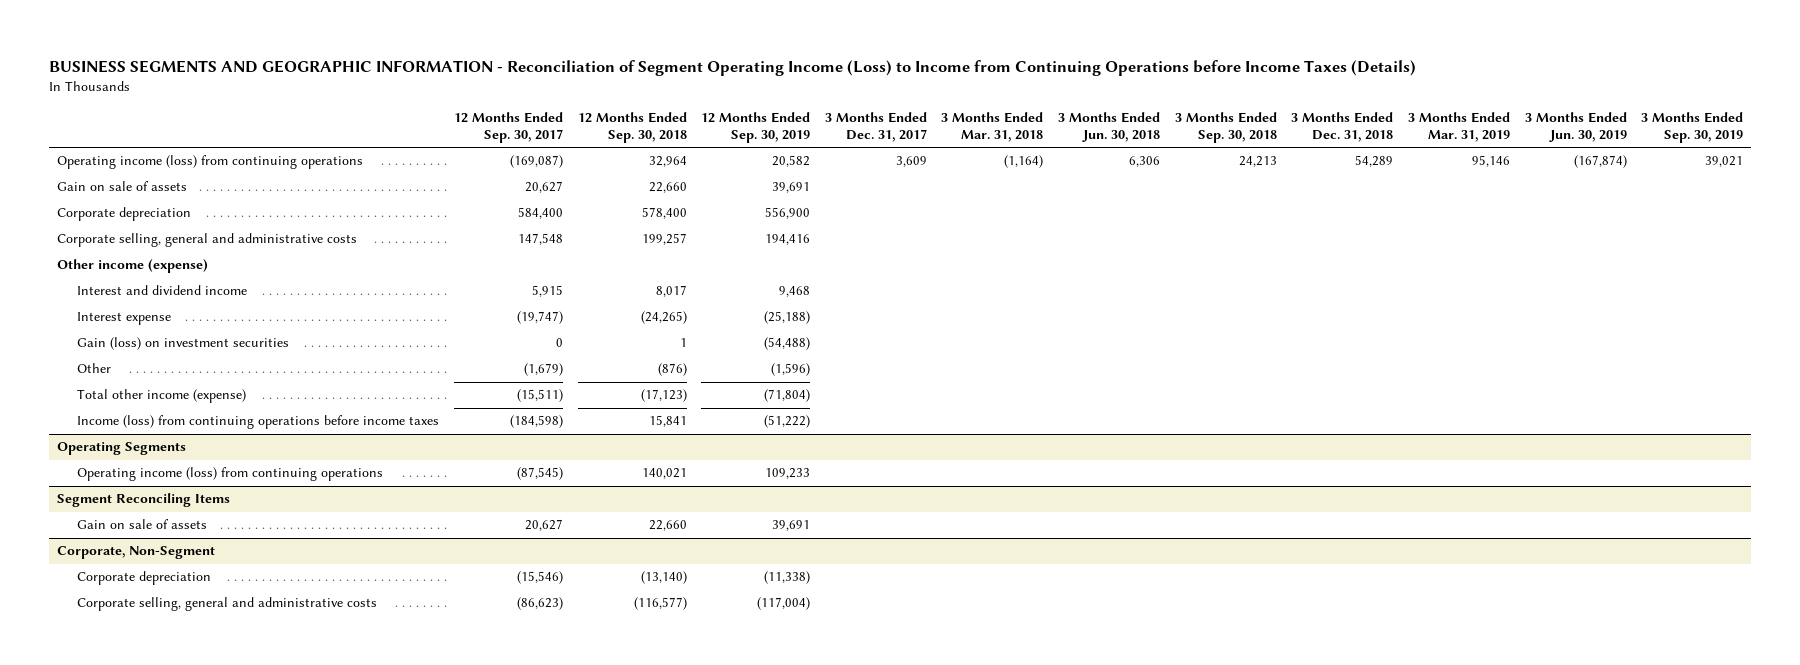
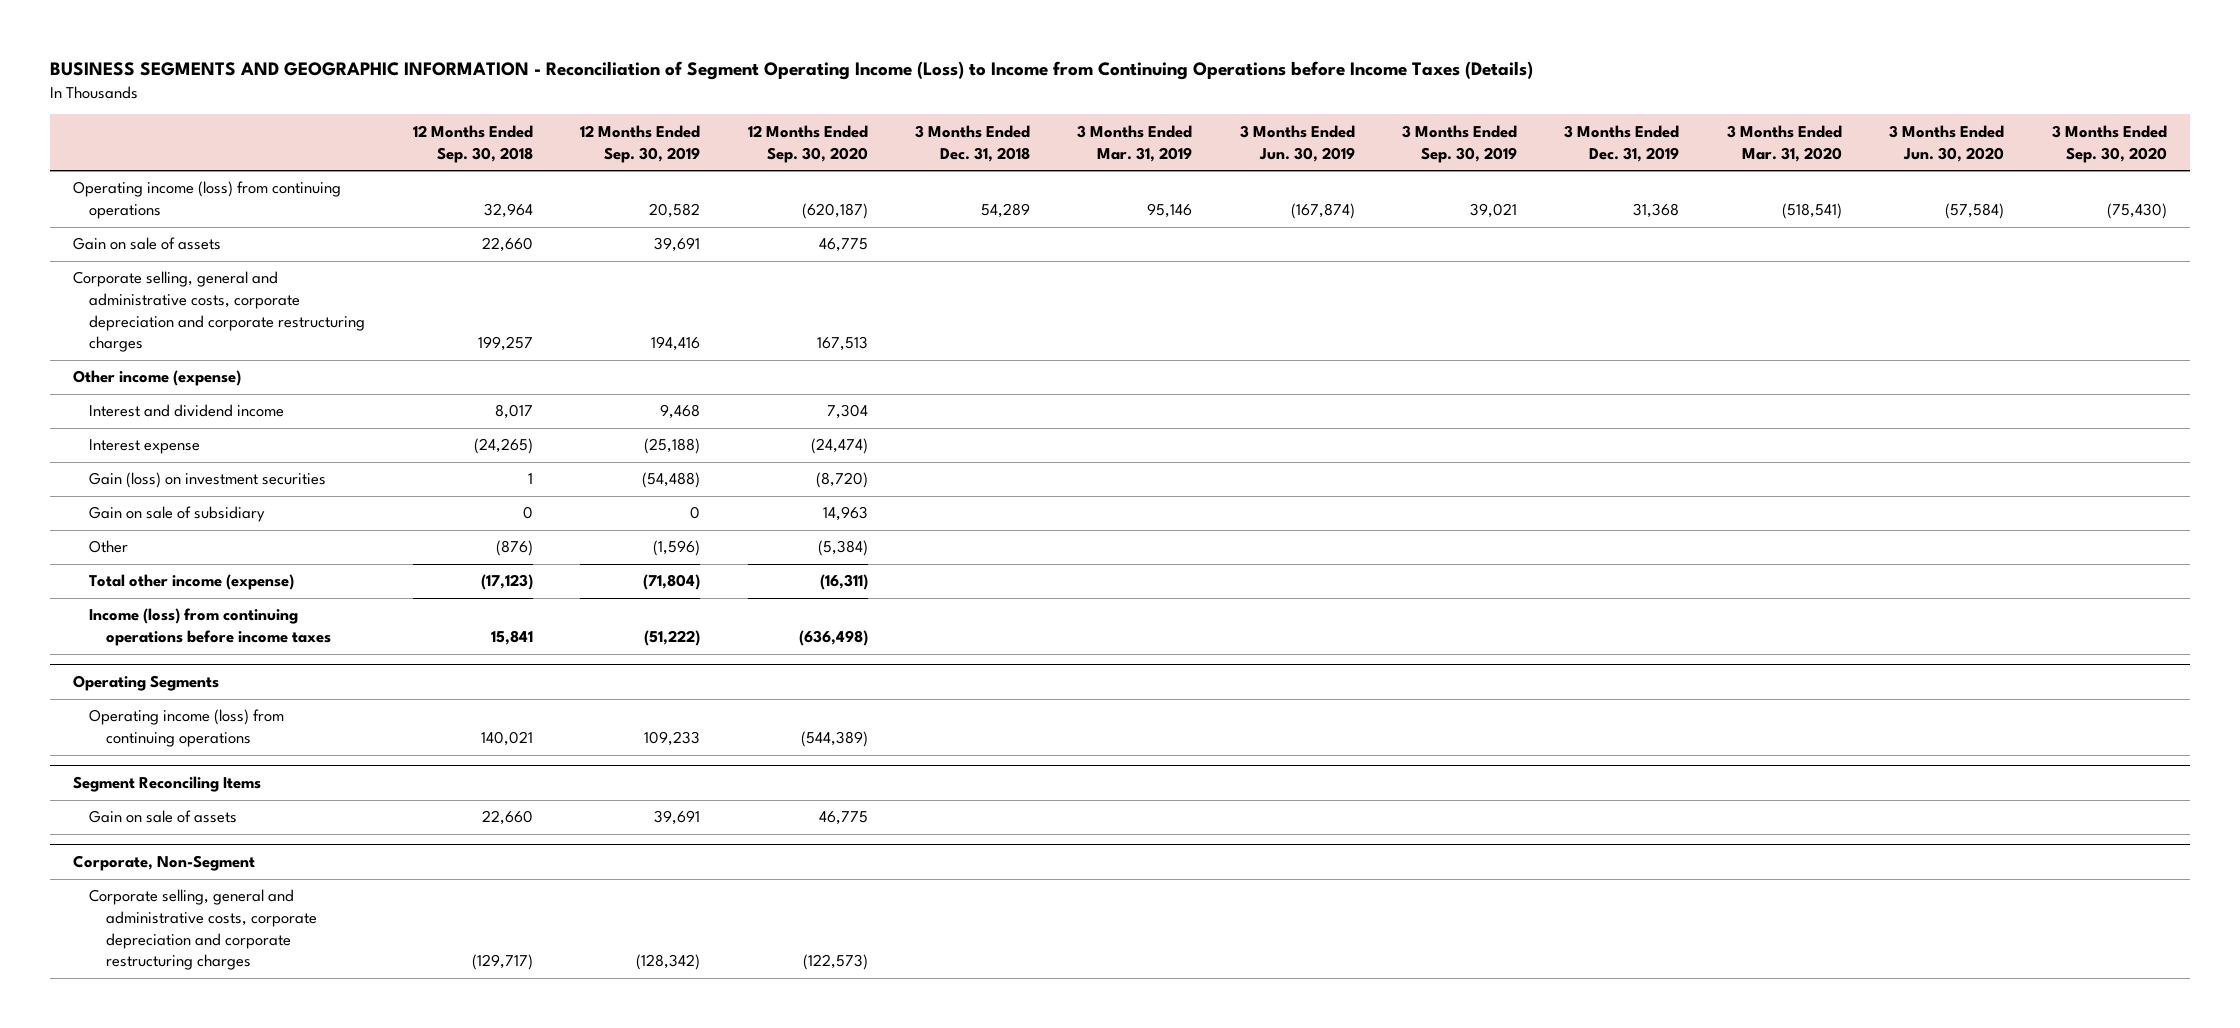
- | 12 Months Ended Sep. 30, 2017 | 12 Months Ended Sep. 30, 2018 | 12 Months Ended Sep. 30, 2019 | 3 Months Ended Dec. 31, 2017 | 3 Months Ended Mar. 31, 2018 | 3 Months Ended Jun. 30, 2018 | 3 Months Ended Sep. 30, 2018 | 3 Months Ended Dec. 31, 2018 | 3 Months Ended Mar. 31, 2019 | 3 Months Ended Jun. 30, 2019 | 3 Months Ended Sep. 30, 2019
+ | 12 Months Ended Sep. 30, 2018 | 12 Months Ended Sep. 30, 2019 | 12 Months Ended Sep. 30, 2020 | 3 Months Ended Dec. 31, 2018 | 3 Months Ended Mar. 31, 2019 | 3 Months Ended Jun. 30, 2019 | 3 Months Ended Sep. 30, 2019 | 3 Months Ended Dec. 31, 2019 | 3 Months Ended Mar. 31, 2020 | 3 Months Ended Jun. 30, 2020 | 3 Months Ended Sep. 30, 2020
- Corporate depreciation | 584,400 | 578,400 | 556,900 | | | | | | | |
- Corporate selling, general and administrative costs | 147,548 | 199,257 | 194,416 | | | | | | | |
+ Corporate selling, general and administrative costs, corporate depreciation and corporate restructuring charges | 199,257 | 194,416 | 167,513 | | | | | | | |
+ Gain on sale of subsidiary | 0 | 0 | 14,963 | | | | | | | |
@ Corporate, Non-Segment
- Corporate depreciation | (15,546) | (13,140) | (11,338) | | | | | | | |
- Corporate selling, general and administrative costs | (86,623) | (116,577) | (117,004) | | | | | | | |
+ Corporate selling, general and administrative costs, corporate depreciation and corporate restructuring charges | (129,717) | (128,342) | (122,573) | | | | | | | |

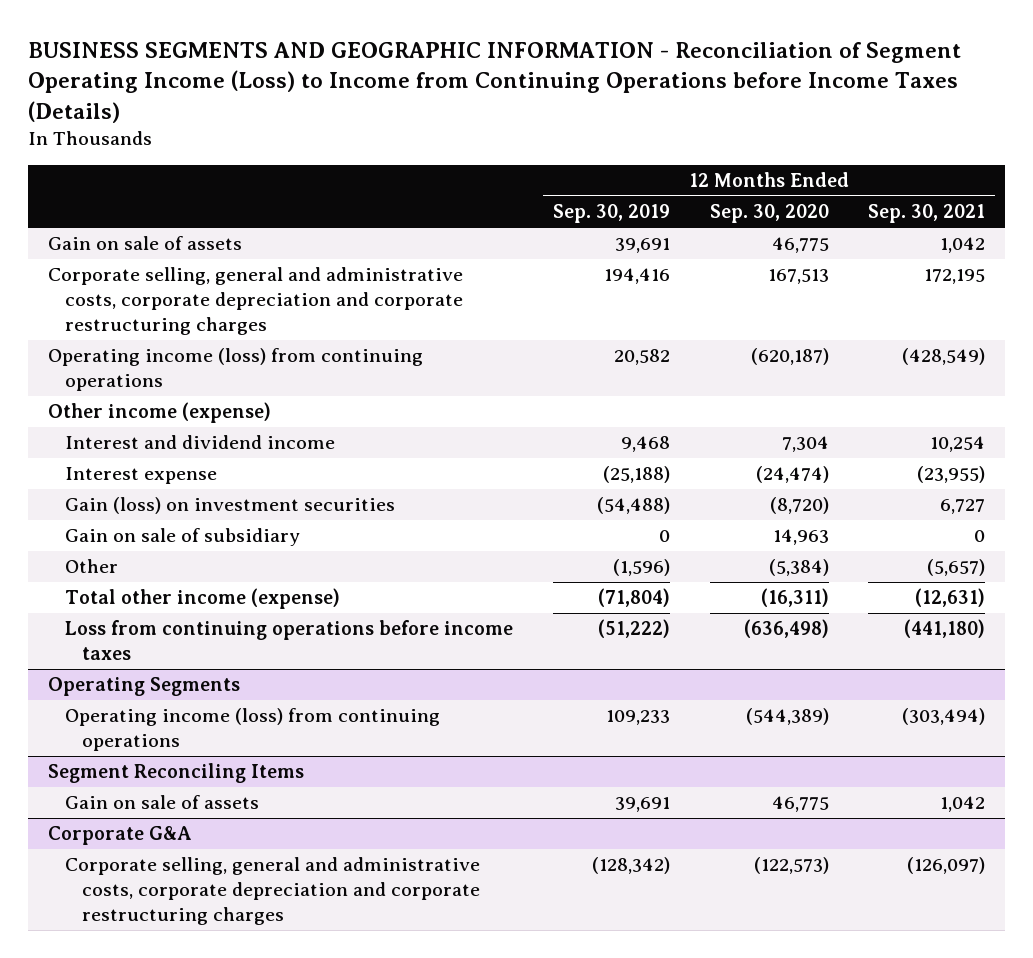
- | 12 Months Ended Sep. 30, 2018 | 12 Months Ended Sep. 30, 2019 | 12 Months Ended Sep. 30, 2020 | 3 Months Ended Dec. 31, 2018 | 3 Months Ended Mar. 31, 2019 | 3 Months Ended Jun. 30, 2019 | 3 Months Ended Sep. 30, 2019 | 3 Months Ended Dec. 31, 2019 | 3 Months Ended Mar. 31, 2020 | 3 Months Ended Jun. 30, 2020 | 3 Months Ended Sep. 30, 2020
+ | 12 Months Ended Sep. 30, 2019 | 12 Months Ended Sep. 30, 2020 | 12 Months Ended Sep. 30, 2021
moved down: Operating income (loss) from continuing operations | 20,582 | (620,187) | (428,549)
- Income (loss) from continuing operations before income taxes | 15,841 | (51,222) | (636,498) | | | | | | | |
+ Loss from continuing operations before income taxes | (51,222) | (636,498) | (441,180)
- Corporate, Non-Segment
+ Corporate G&A

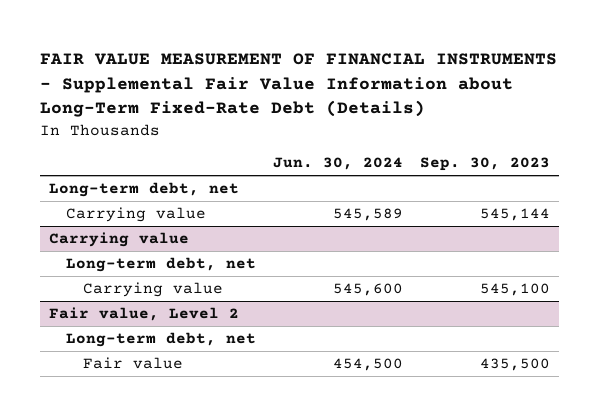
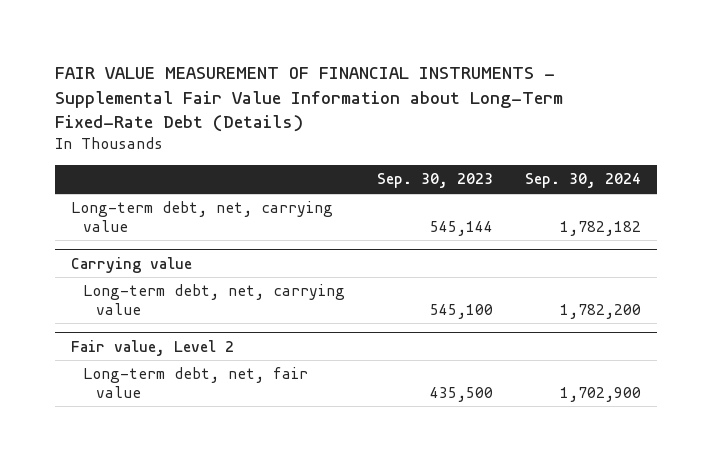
- | Jun. 30, 2024 | Sep. 30, 2023
+ | Sep. 30, 2023 | Sep. 30, 2024
- Long-term debt, net
- Carrying value | 545,589 | 545,144
+ Long-term debt, net, carrying value | 545,144 | 1,782,182
@ Carrying value
- Long-term debt, net
- Carrying value | 545,600 | 545,100
+ Long-term debt, net, carrying value | 545,100 | 1,782,200
@ Fair value, Level 2
- Long-term debt, net
- Fair value | 454,500 | 435,500
+ Long-term debt, net, fair value | 435,500 | 1,702,900

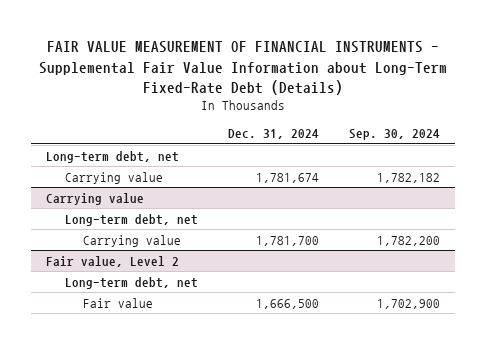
- | Sep. 30, 2023 | Sep. 30, 2024
+ | Dec. 31, 2024 | Sep. 30, 2024
- Long-term debt, net, carrying value | 545,144 | 1,782,182
+ Long-term debt, net
+ Carrying value | 1,781,674 | 1,782,182
@ Carrying value
- Long-term debt, net, carrying value | 545,100 | 1,782,200
+ Long-term debt, net
+ Carrying value | 1,781,700 | 1,782,200
@ Fair value, Level 2
- Long-term debt, net, fair value | 435,500 | 1,702,900
+ Long-term debt, net
+ Fair value | 1,666,500 | 1,702,900

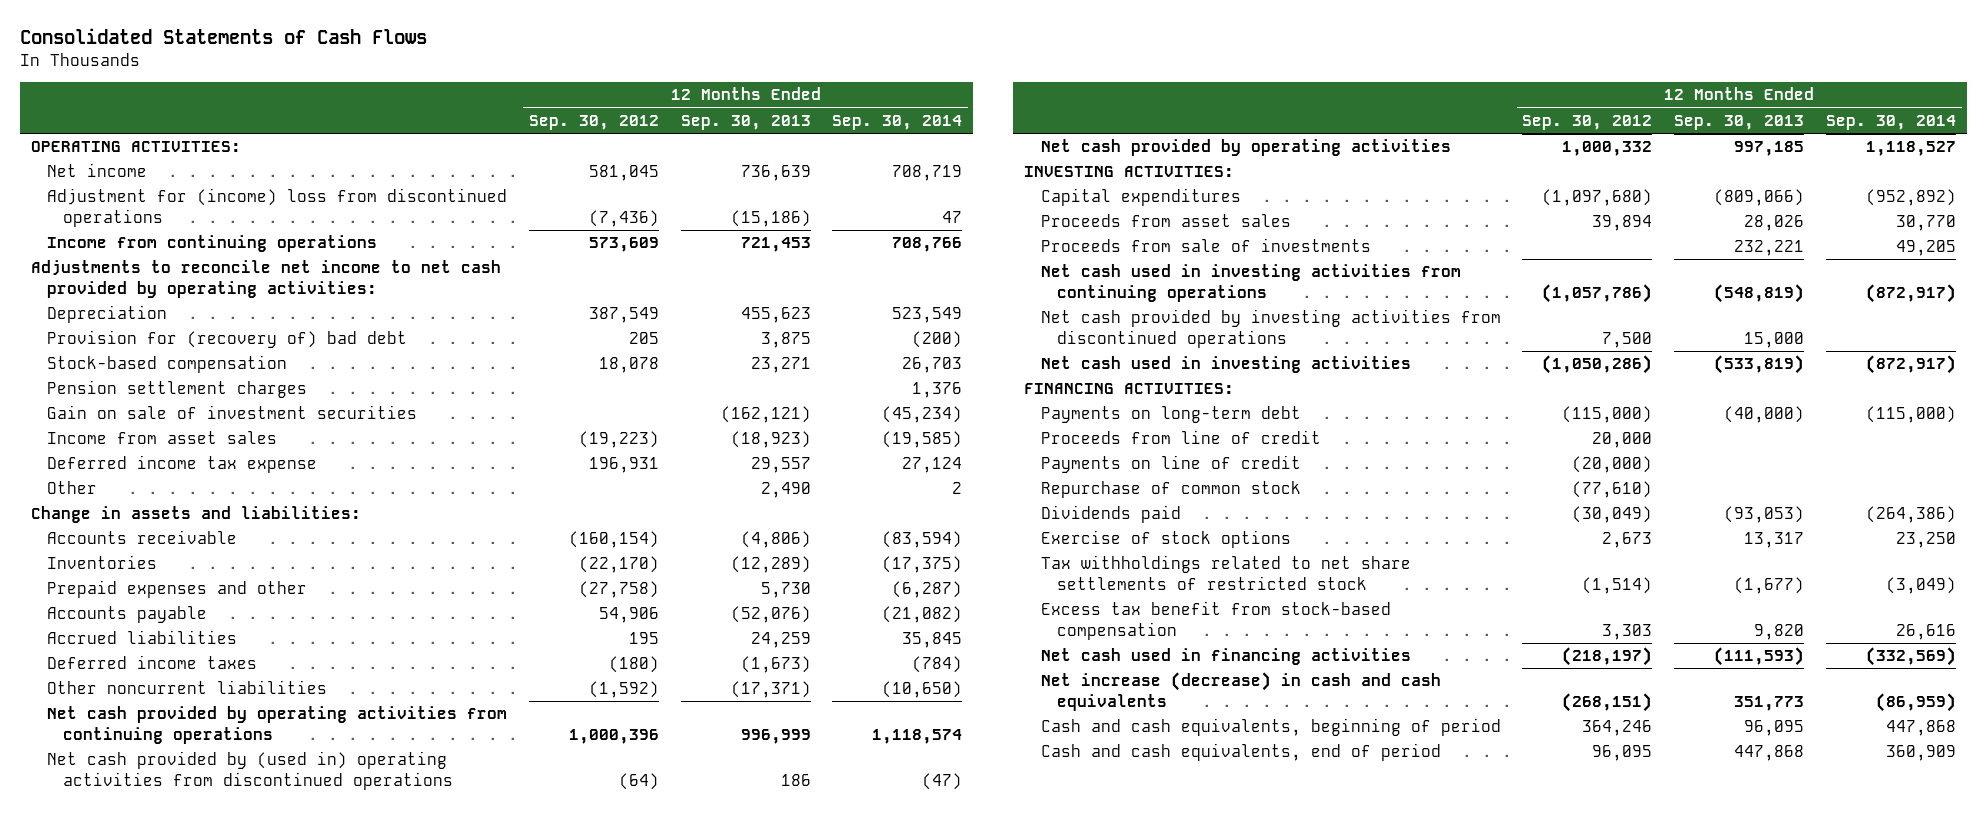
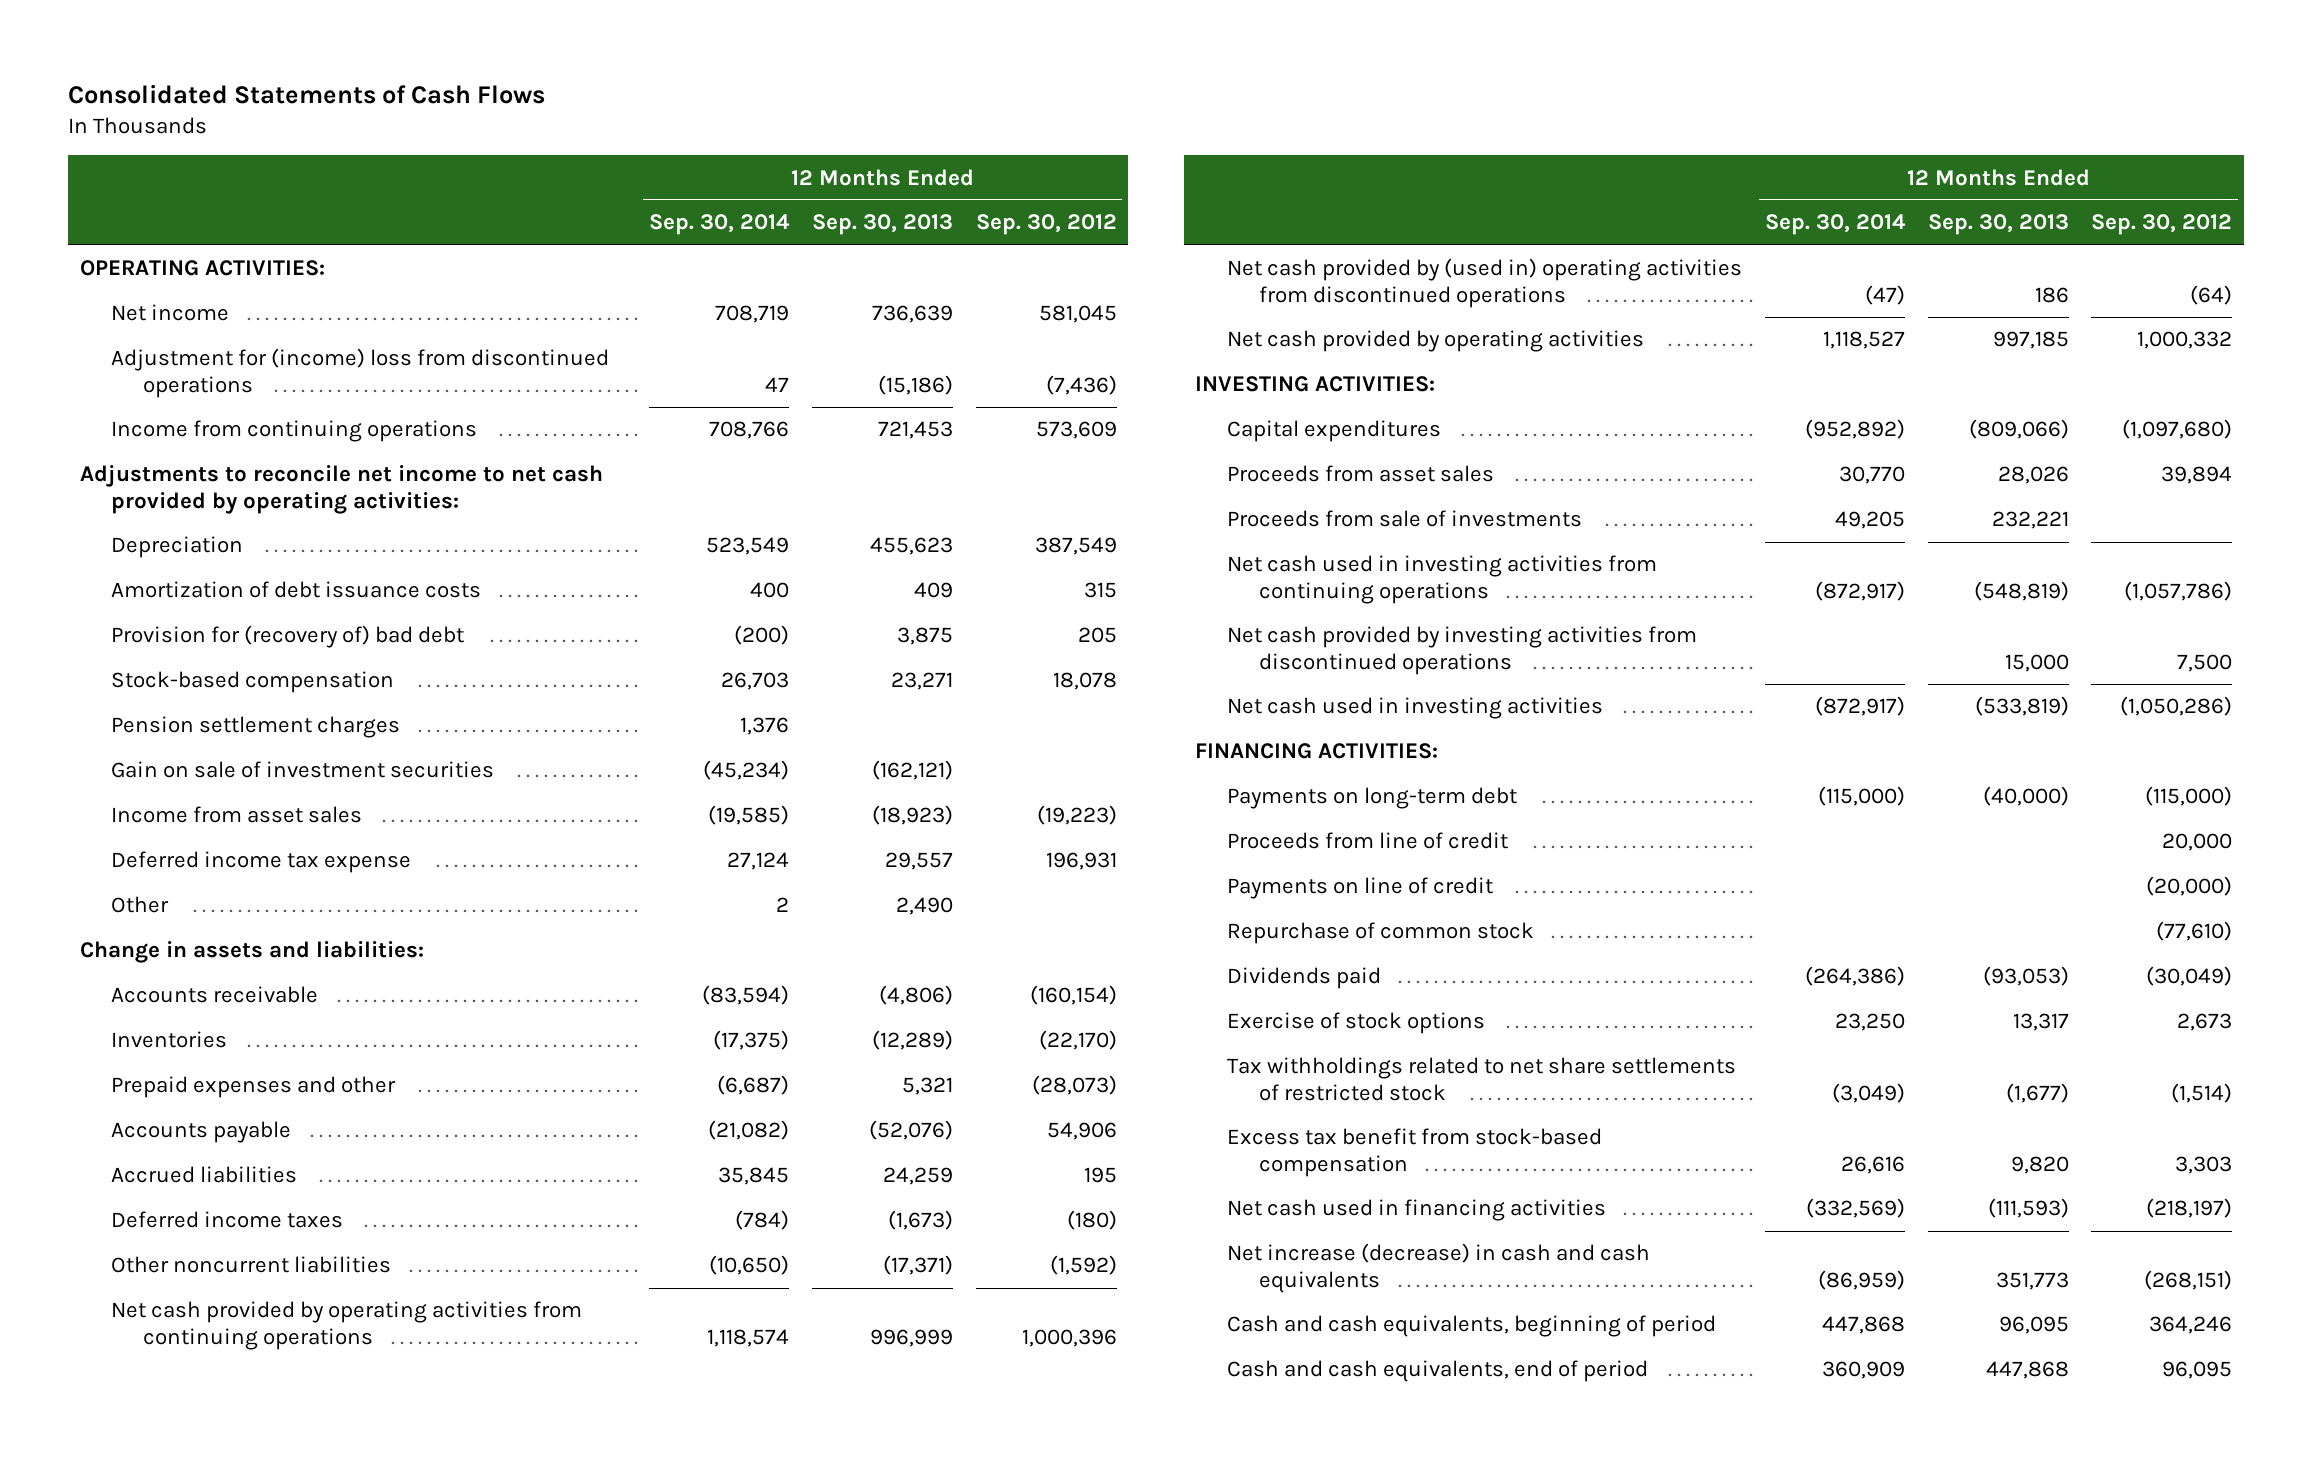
- | 12 Months Ended Sep. 30, 2012 | 12 Months Ended Sep. 30, 2013 | 12 Months Ended Sep. 30, 2014
+ | 12 Months Ended Sep. 30, 2014 | 12 Months Ended Sep. 30, 2013 | 12 Months Ended Sep. 30, 2012
+ Amortization of debt issuance costs | 400 | 409 | 315
- Prepaid expenses and other | (27,758) | 5,730 | (6,287)
+ Prepaid expenses and other | (6,687) | 5,321 | (28,073)

